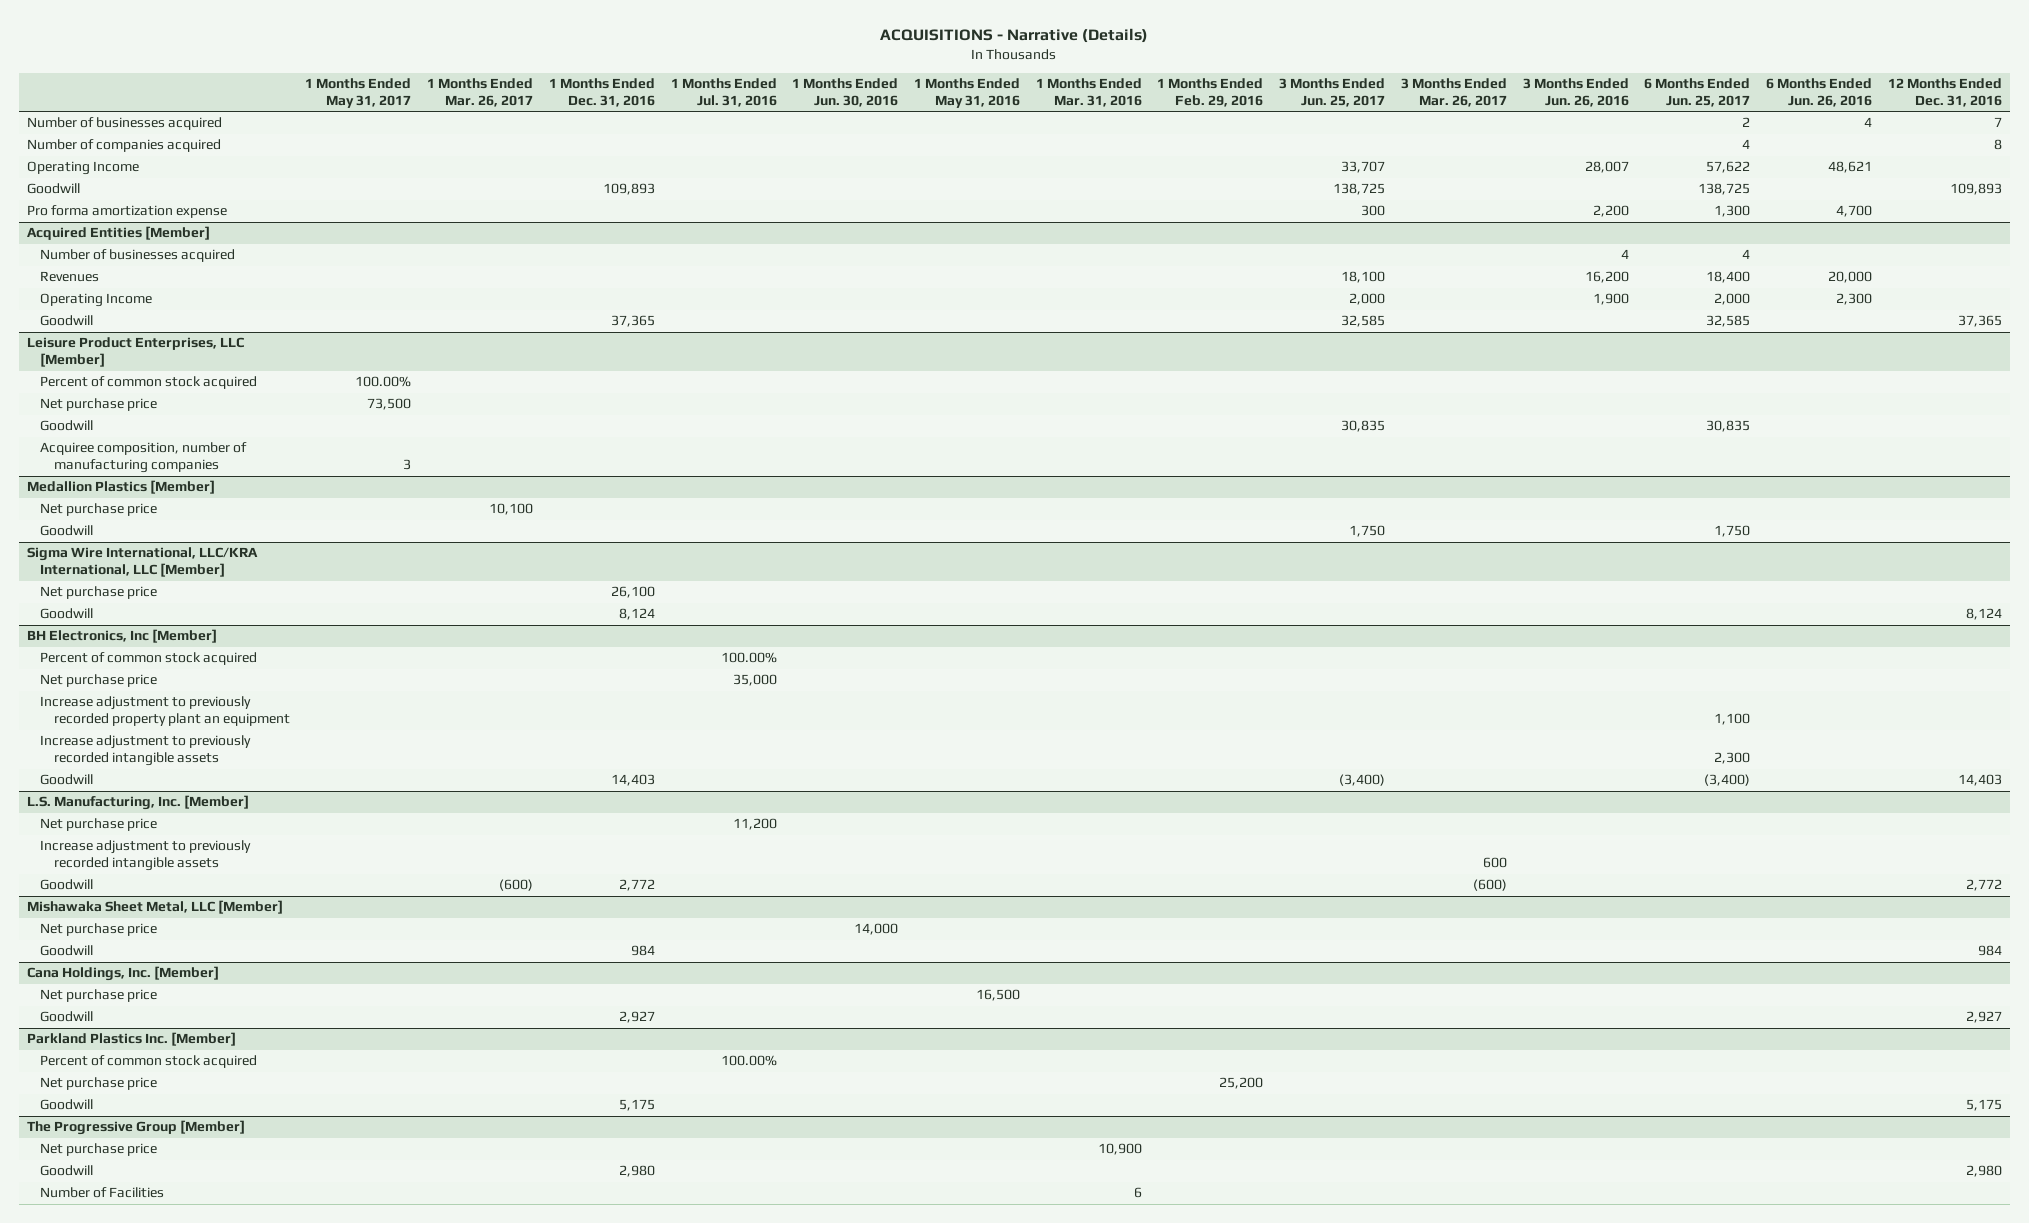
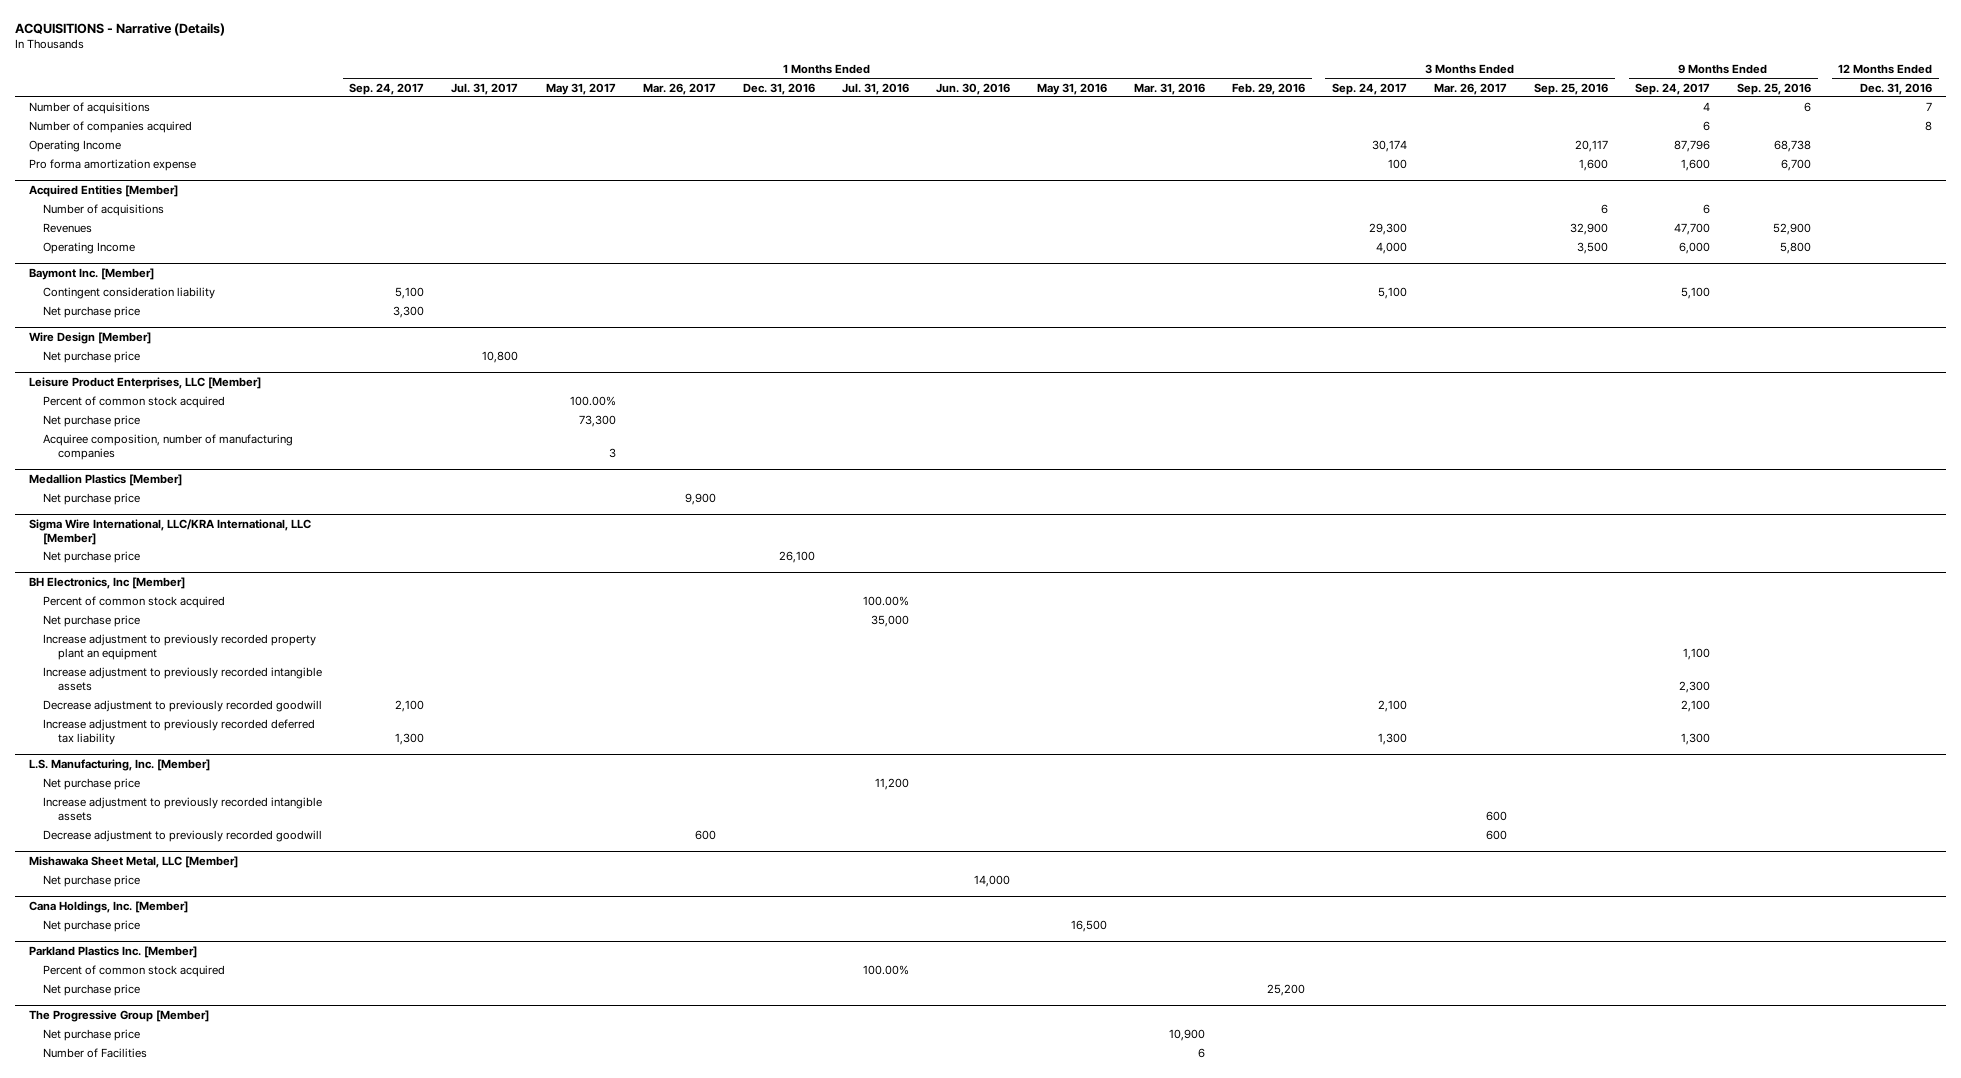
- | 1 Months Ended May 31, 2017 | 1 Months Ended Mar. 26, 2017 | 1 Months Ended Dec. 31, 2016 | 1 Months Ended Jul. 31, 2016 | 1 Months Ended Jun. 30, 2016 | 1 Months Ended May 31, 2016 | 1 Months Ended Mar. 31, 2016 | 1 Months Ended Feb. 29, 2016 | 3 Months Ended Jun. 25, 2017 | 3 Months Ended Mar. 26, 2017 | 3 Months Ended Jun. 26, 2016 | 6 Months Ended Jun. 25, 2017 | 6 Months Ended Jun. 26, 2016 | 12 Months Ended Dec. 31, 2016
+ | 1 Months Ended Sep. 24, 2017 | 1 Months Ended Jul. 31, 2017 | 1 Months Ended May 31, 2017 | 1 Months Ended Mar. 26, 2017 | 1 Months Ended Dec. 31, 2016 | 1 Months Ended Jul. 31, 2016 | 1 Months Ended Jun. 30, 2016 | 1 Months Ended May 31, 2016 | 1 Months Ended Mar. 31, 2016 | 1 Months Ended Feb. 29, 2016 | 3 Months Ended Sep. 24, 2017 | 3 Months Ended Mar. 26, 2017 | 3 Months Ended Sep. 25, 2016 | 9 Months Ended Sep. 24, 2017 | 9 Months Ended Sep. 25, 2016 | 12 Months Ended Dec. 31, 2016
- Number of businesses acquired | | | | | | | | | | | | 2 | 4 | 7
+ Number of acquisitions | | | | | | | | | | | | | | 4 | 6 | 7
- Goodwill | | | 109,893 | | | | | | 138,725 | | | 138,725 | | 109,893
@ Acquired Entities [Member]
- Number of businesses acquired | | | | | | | | | | | 4 | 4 | |
+ Number of acquisitions | | | | | | | | | | | | | 6 | 6 | |
- Goodwill | | | 37,365 | | | | | | 32,585 | | | 32,585 | | 37,365
+ Baymont Inc. [Member]
+ Contingent consideration liability | 5,100 | | | | | | | | | | 5,100 | | | 5,100 | |
+ Net purchase price | 3,300 | | | | | | | | | | | | | | |
+ Wire Design [Member]
+ Net purchase price | | 10,800 | | | | | | | | | | | | | |
@ Leisure Product Enterprises, LLC [Member]
- Net purchase price | 73,500 | | | | | | | | | | | | |
- Goodwill | | | | | | | | | 30,835 | | | 30,835 | |
+ Net purchase price | | | 73,300 | | | | | | | | | | | | |
@ Medallion Plastics [Member]
- Net purchase price | | 10,100 | | | | | | | | | | | |
- Goodwill | | | | | | | | | 1,750 | | | 1,750 | |
+ Net purchase price | | | | 9,900 | | | | | | | | | | | |
@ Sigma Wire International, LLC/KRA International, LLC [Member]
- Goodwill | | | 8,124 | | | | | | | | | | | 8,124
@ BH Electronics, Inc [Member]
- Goodwill | | | 14,403 | | | | | | (3,400) | | | (3,400) | | 14,403
+ Decrease adjustment to previously recorded goodwill | 2,100 | | | | | | | | | | 2,100 | | | 2,100 | |
+ Increase adjustment to previously recorded deferred tax liability | 1,300 | | | | | | | | | | 1,300 | | | 1,300 | |
@ L.S. Manufacturing, Inc. [Member]
- Goodwill | | (600) | 2,772 | | | | | | | (600) | | | | 2,772
+ Decrease adjustment to previously recorded goodwill | | | | 600 | | | | | | | | 600 | | | |
@ Mishawaka Sheet Metal, LLC [Member]
- Goodwill | | | 984 | | | | | | | | | | | 984
@ Cana Holdings, Inc. [Member]
- Goodwill | | | 2,927 | | | | | | | | | | | 2,927
@ Parkland Plastics Inc. [Member]
- Goodwill | | | 5,175 | | | | | | | | | | | 5,175
@ The Progressive Group [Member]
- Goodwill | | | 2,980 | | | | | | | | | | | 2,980

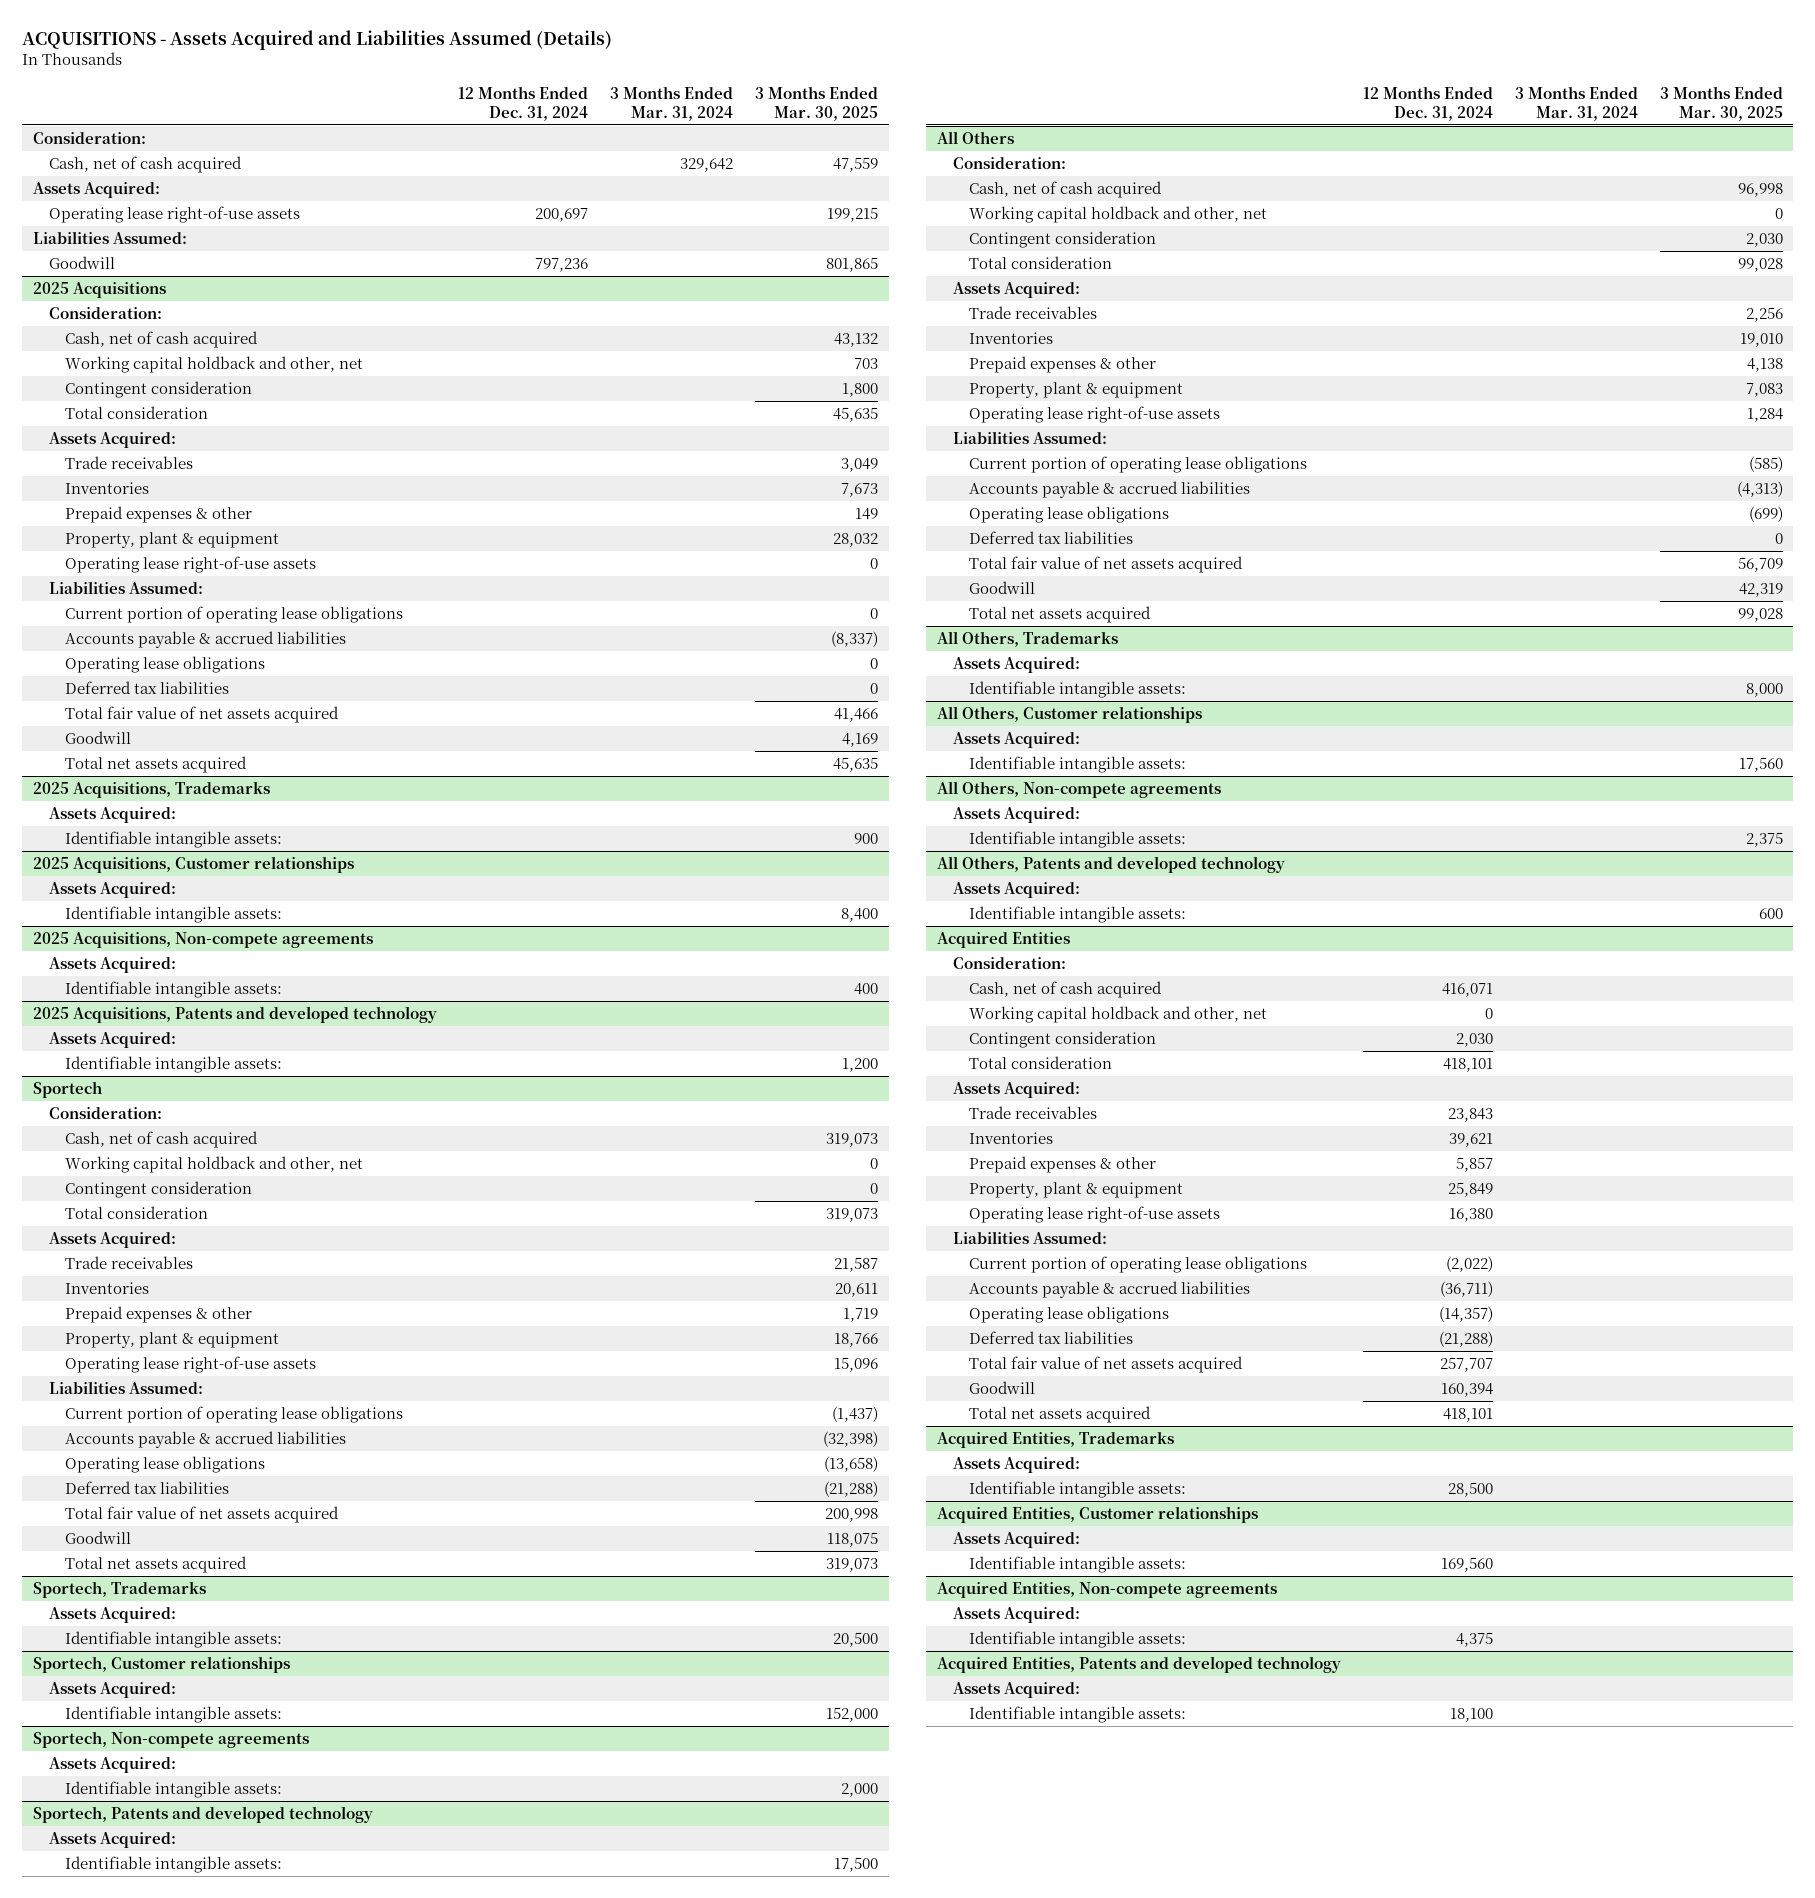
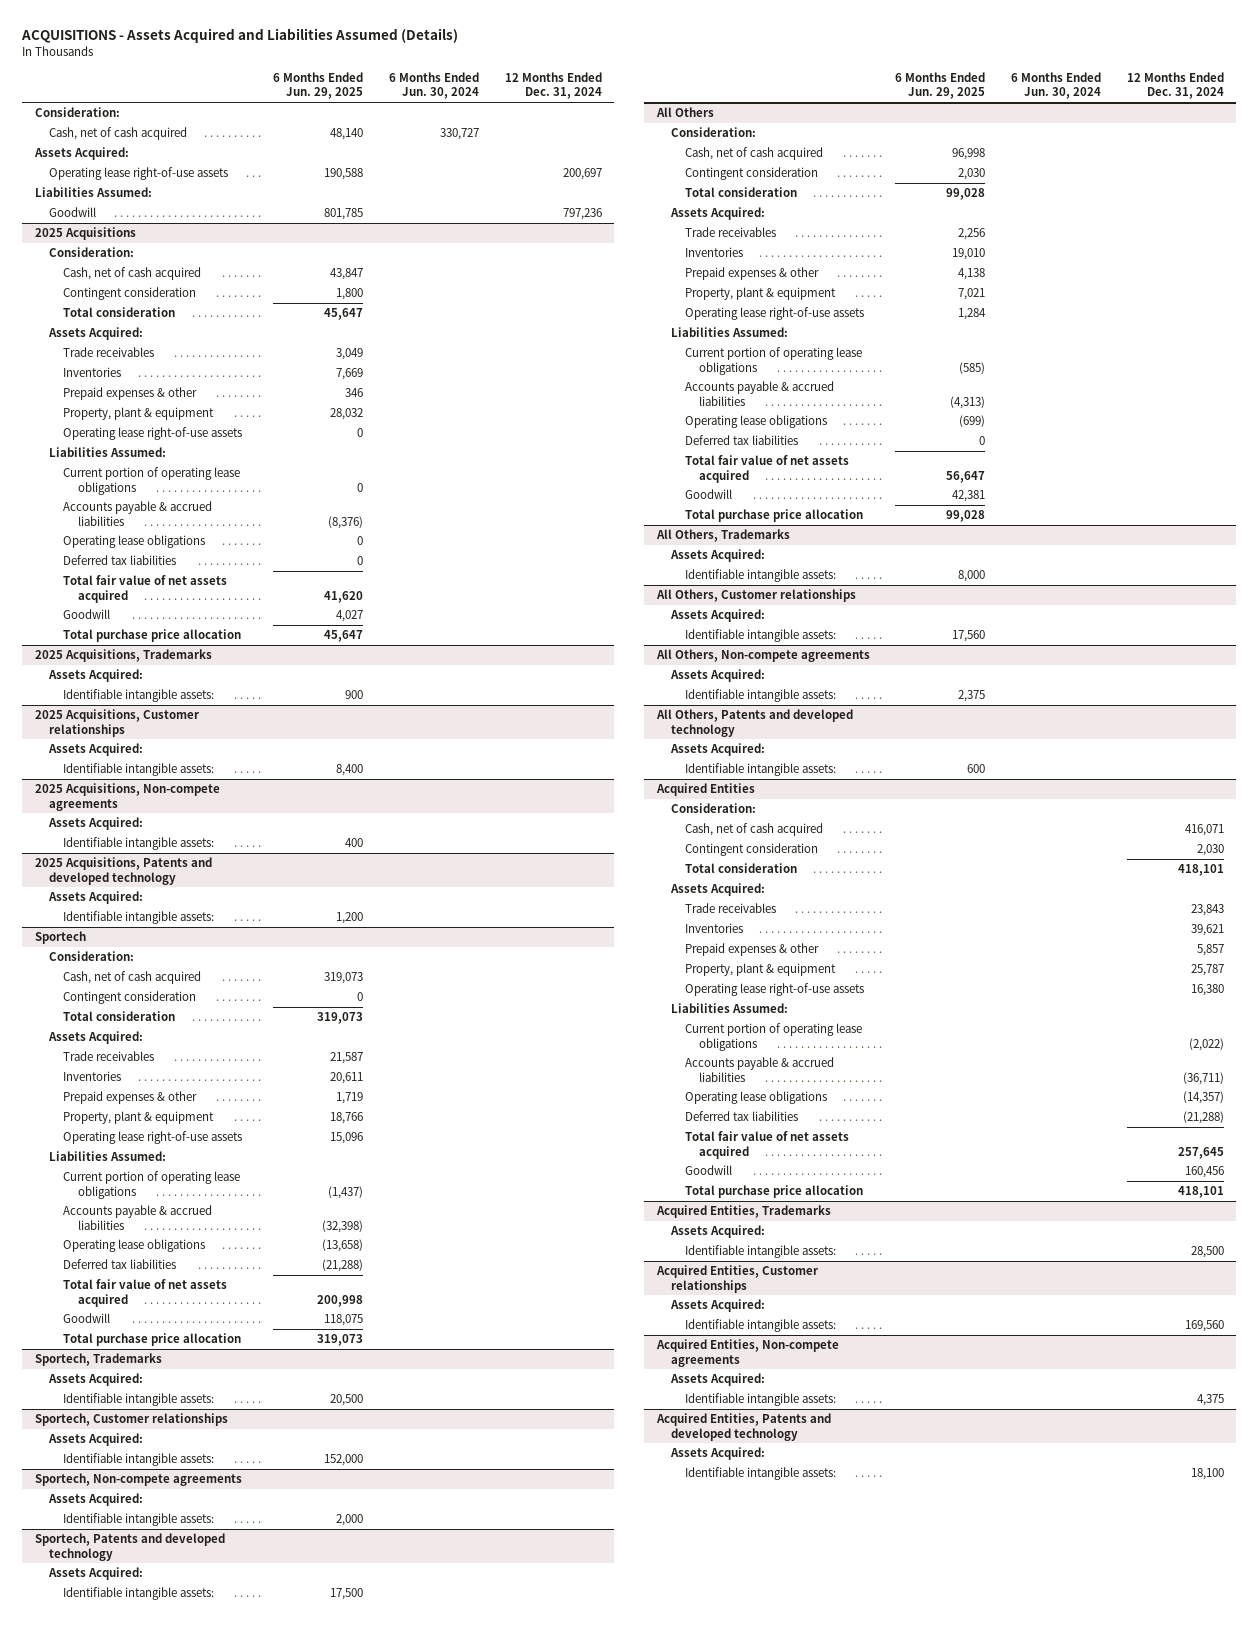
- | 12 Months Ended Dec. 31, 2024 | 3 Months Ended Mar. 31, 2024 | 3 Months Ended Mar. 30, 2025
+ | 6 Months Ended Jun. 29, 2025 | 6 Months Ended Jun. 30, 2024 | 12 Months Ended Dec. 31, 2024
@ 2025 Acquisitions
- Working capital holdback and other, net | | | 703
- Total net assets acquired | | | 45,635
+ Total purchase price allocation | 45,647 | |
@ Sportech
- Working capital holdback and other, net | | | 0
- Total net assets acquired | | | 319,073
+ Total purchase price allocation | 319,073 | |
@ All Others
- Working capital holdback and other, net | | | 0
- Total net assets acquired | | | 99,028
+ Total purchase price allocation | 99,028 | |
@ Acquired Entities
- Working capital holdback and other, net | 0 | |
- Property, plant & equipment | 25,849 | |
+ Property, plant & equipment | | | 25,787
- Total fair value of net assets acquired | 257,707 | |
- Goodwill | 160,394 | |
- Total net assets acquired | 418,101 | |
+ Total fair value of net assets acquired | | | 257,645
+ Goodwill | | | 160,456
+ Total purchase price allocation | | | 418,101

